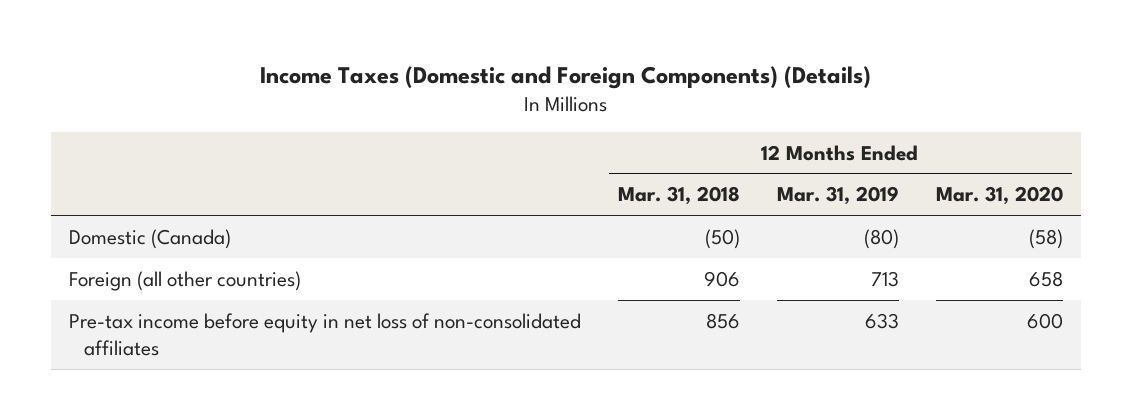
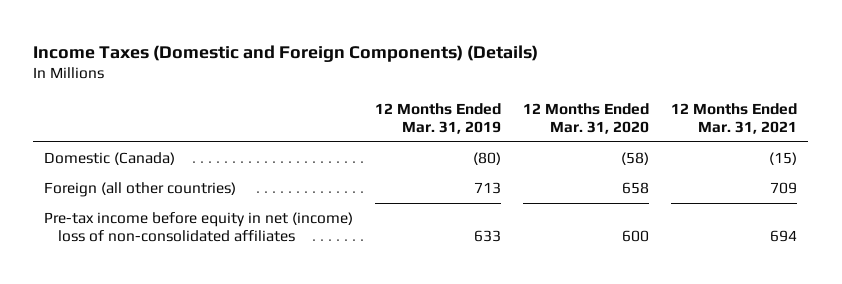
- | 12 Months Ended Mar. 31, 2018 | 12 Months Ended Mar. 31, 2019 | 12 Months Ended Mar. 31, 2020
+ | 12 Months Ended Mar. 31, 2019 | 12 Months Ended Mar. 31, 2020 | 12 Months Ended Mar. 31, 2021
- Pre-tax income before equity in net loss of non-consolidated affiliates | 856 | 633 | 600
+ Pre-tax income before equity in net (income) loss of non-consolidated affiliates | 633 | 600 | 694

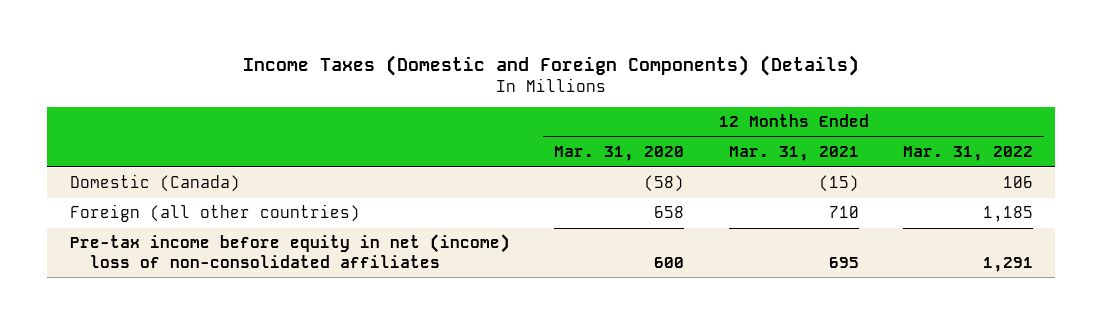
- | 12 Months Ended Mar. 31, 2019 | 12 Months Ended Mar. 31, 2020 | 12 Months Ended Mar. 31, 2021
+ | 12 Months Ended Mar. 31, 2020 | 12 Months Ended Mar. 31, 2021 | 12 Months Ended Mar. 31, 2022
- Foreign (all other countries) | 713 | 658 | 709
- Pre-tax income before equity in net (income) loss of non-consolidated affiliates | 633 | 600 | 694
+ Foreign (all other countries) | 658 | 710 | 1,185
+ Pre-tax income before equity in net (income) loss of non-consolidated affiliates | 600 | 695 | 1,291

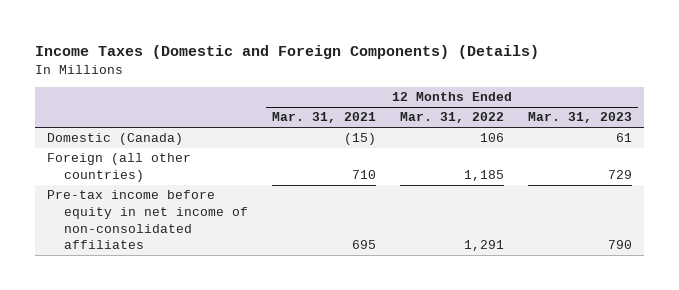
- | 12 Months Ended Mar. 31, 2020 | 12 Months Ended Mar. 31, 2021 | 12 Months Ended Mar. 31, 2022
+ | 12 Months Ended Mar. 31, 2021 | 12 Months Ended Mar. 31, 2022 | 12 Months Ended Mar. 31, 2023
- Pre-tax income before equity in net (income) loss of non-consolidated affiliates | 600 | 695 | 1,291
+ Pre-tax income before equity in net income of non-consolidated affiliates | 695 | 1,291 | 790

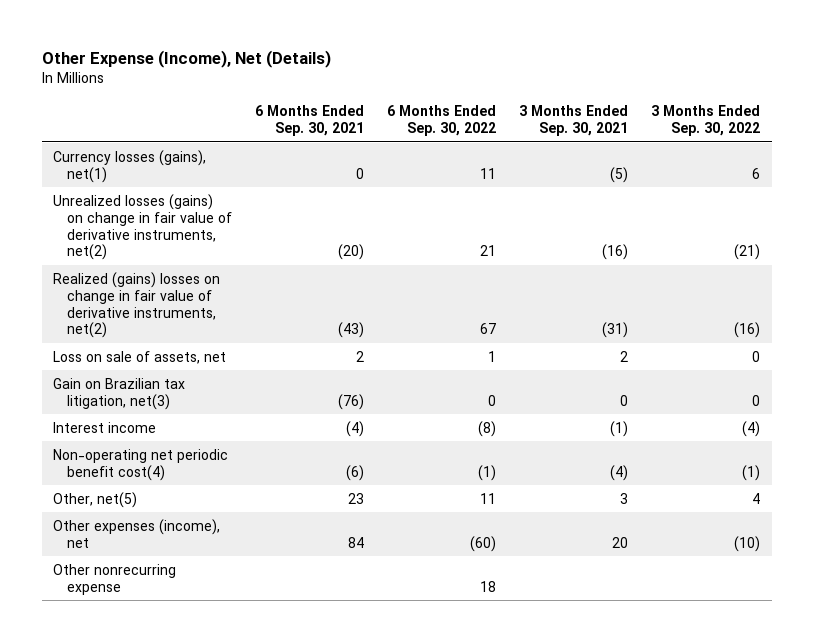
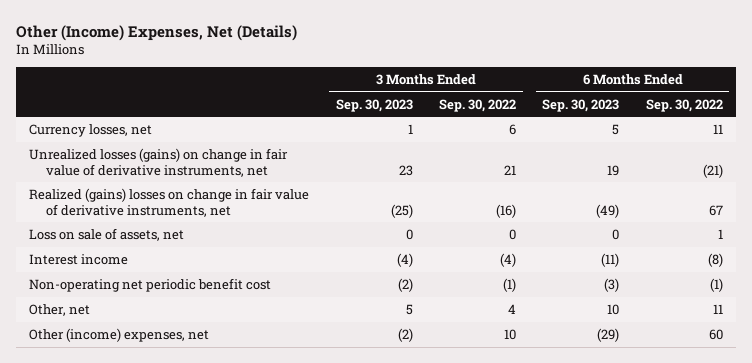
- Other Expense (Income), Net (Details)
+ Other (Income) Expenses, Net (Details)
- | 6 Months Ended Sep. 30, 2021 | 6 Months Ended Sep. 30, 2022 | 3 Months Ended Sep. 30, 2021 | 3 Months Ended Sep. 30, 2022
+ | 3 Months Ended Sep. 30, 2023 | 3 Months Ended Sep. 30, 2022 | 6 Months Ended Sep. 30, 2023 | 6 Months Ended Sep. 30, 2022
- Currency losses (gains), net(1) | 0 | 11 | (5) | 6
- Unrealized losses (gains) on change in fair value of derivative instruments, net(2) | (20) | 21 | (16) | (21)
- Realized (gains) losses on change in fair value of derivative instruments, net(2) | (43) | 67 | (31) | (16)
+ Currency losses, net | 1 | 6 | 5 | 11
+ Unrealized losses (gains) on change in fair value of derivative instruments, net | 23 | 21 | 19 | (21)
+ Realized (gains) losses on change in fair value of derivative instruments, net | (25) | (16) | (49) | 67
- Gain on Brazilian tax litigation, net(3) | (76) | 0 | 0 | 0
- Non-operating net periodic benefit cost(4) | (6) | (1) | (4) | (1)
- Other, net(5) | 23 | 11 | 3 | 4
- Other expenses (income), net | 84 | (60) | 20 | (10)
- Other nonrecurring expense | | 18 | |
+ Non-operating net periodic benefit cost | (2) | (1) | (3) | (1)
+ Other, net | 5 | 4 | 10 | 11
+ Other (income) expenses, net | (2) | 10 | (29) | 60

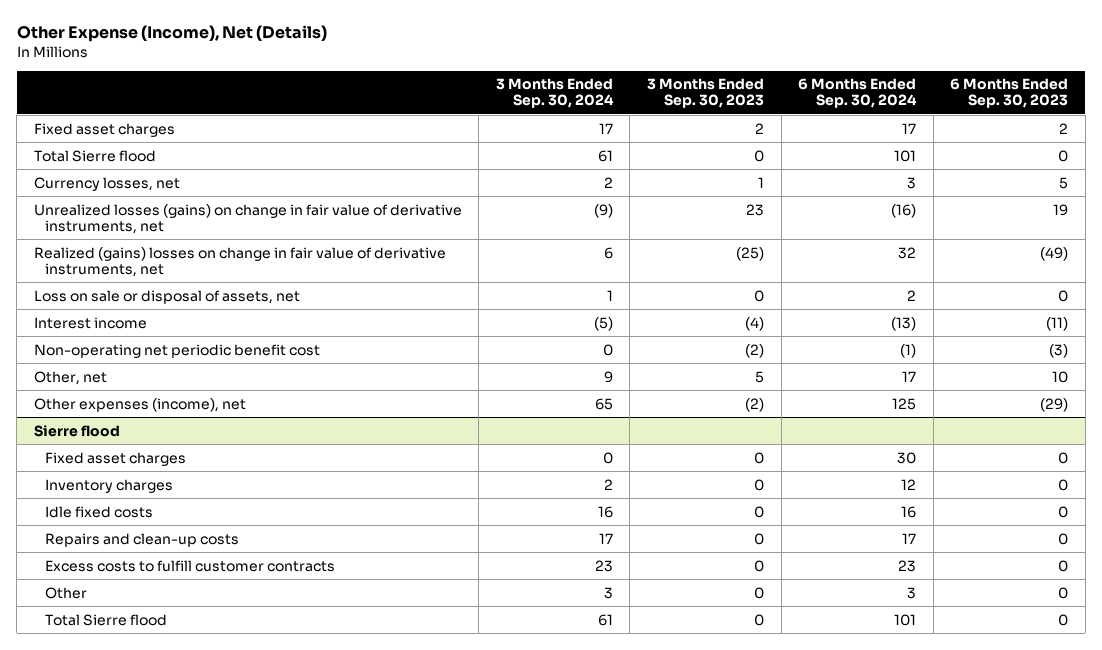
- Other (Income) Expenses, Net (Details)
+ Other Expense (Income), Net (Details)
- | 3 Months Ended Sep. 30, 2023 | 3 Months Ended Sep. 30, 2022 | 6 Months Ended Sep. 30, 2023 | 6 Months Ended Sep. 30, 2022
+ | 3 Months Ended Sep. 30, 2024 | 3 Months Ended Sep. 30, 2023 | 6 Months Ended Sep. 30, 2024 | 6 Months Ended Sep. 30, 2023
+ Fixed asset charges | 17 | 2 | 17 | 2
+ Total Sierre flood | 61 | 0 | 101 | 0
- Loss on sale of assets, net | 0 | 0 | 0 | 1
+ Loss on sale or disposal of assets, net | 1 | 0 | 2 | 0
- Other (income) expenses, net | (2) | 10 | (29) | 60
+ Other expenses (income), net | 65 | (2) | 125 | (29)
+ Sierre flood
+ Fixed asset charges | 0 | 0 | 30 | 0
+ Inventory charges | 2 | 0 | 12 | 0
+ Idle fixed costs | 16 | 0 | 16 | 0
+ Repairs and clean-up costs | 17 | 0 | 17 | 0
+ Excess costs to fulfill customer contracts | 23 | 0 | 23 | 0
+ Other | 3 | 0 | 3 | 0
+ Total Sierre flood | 61 | 0 | 101 | 0

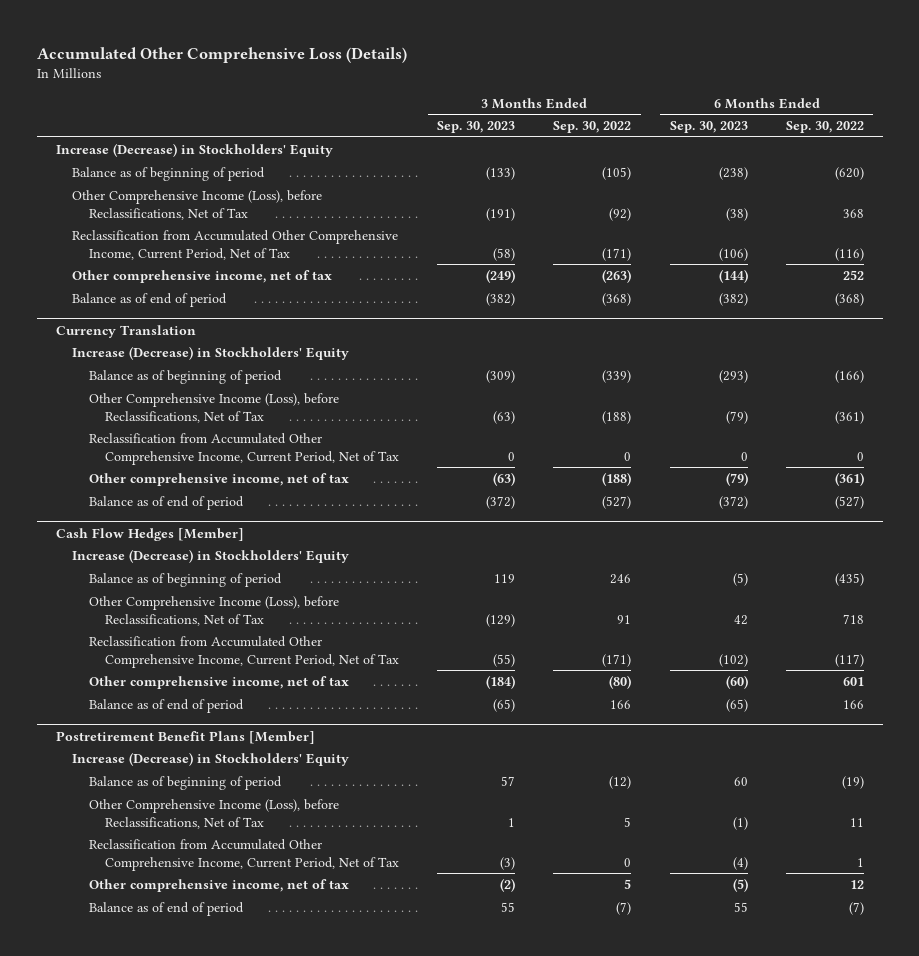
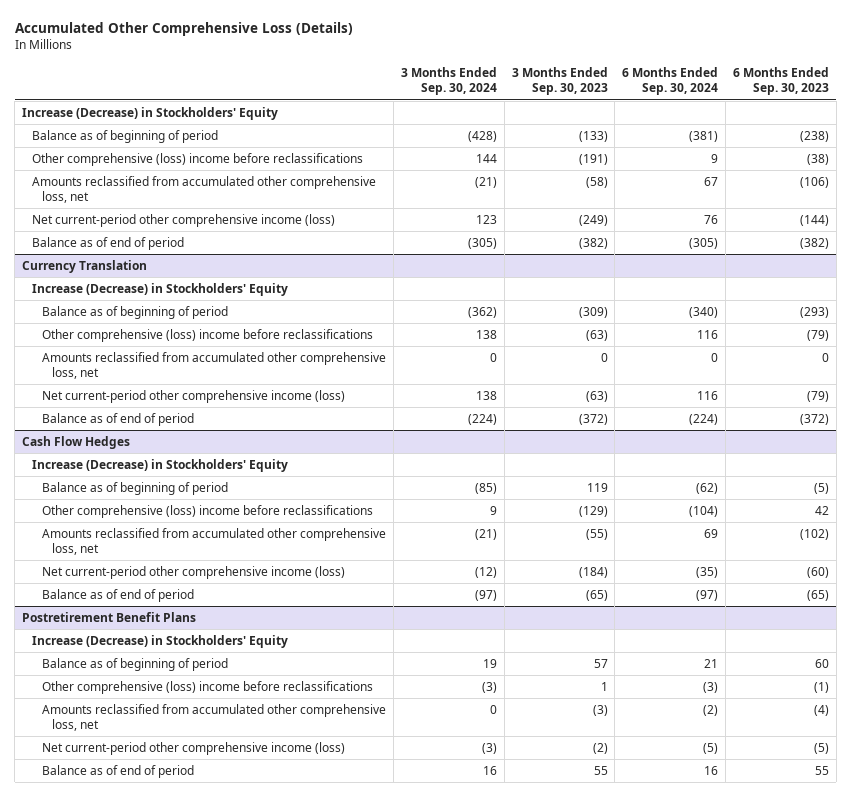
- | 3 Months Ended Sep. 30, 2023 | 3 Months Ended Sep. 30, 2022 | 6 Months Ended Sep. 30, 2023 | 6 Months Ended Sep. 30, 2022
+ | 3 Months Ended Sep. 30, 2024 | 3 Months Ended Sep. 30, 2023 | 6 Months Ended Sep. 30, 2024 | 6 Months Ended Sep. 30, 2023
- Other Comprehensive Income (Loss), before Reclassifications, Net of Tax | (191) | (92) | (38) | 368
- Reclassification from Accumulated Other Comprehensive Income, Current Period, Net of Tax | (58) | (171) | (106) | (116)
- Other comprehensive income, net of tax | (249) | (263) | (144) | 252
+ Other comprehensive (loss) income before reclassifications | 144 | (191) | 9 | (38)
+ Amounts reclassified from accumulated other comprehensive loss, net | (21) | (58) | 67 | (106)
+ Net current-period other comprehensive income (loss) | 123 | (249) | 76 | (144)
@ Currency Translation
- Other Comprehensive Income (Loss), before Reclassifications, Net of Tax | (63) | (188) | (79) | (361)
- Reclassification from Accumulated Other Comprehensive Income, Current Period, Net of Tax | 0 | 0 | 0 | 0
- Other comprehensive income, net of tax | (63) | (188) | (79) | (361)
+ Other comprehensive (loss) income before reclassifications | 138 | (63) | 116 | (79)
+ Amounts reclassified from accumulated other comprehensive loss, net | 0 | 0 | 0 | 0
+ Net current-period other comprehensive income (loss) | 138 | (63) | 116 | (79)
- Cash Flow Hedges [Member]
+ Cash Flow Hedges
- Other Comprehensive Income (Loss), before Reclassifications, Net of Tax | (129) | 91 | 42 | 718
- Reclassification from Accumulated Other Comprehensive Income, Current Period, Net of Tax | (55) | (171) | (102) | (117)
- Other comprehensive income, net of tax | (184) | (80) | (60) | 601
+ Other comprehensive (loss) income before reclassifications | 9 | (129) | (104) | 42
+ Amounts reclassified from accumulated other comprehensive loss, net | (21) | (55) | 69 | (102)
+ Net current-period other comprehensive income (loss) | (12) | (184) | (35) | (60)
- Postretirement Benefit Plans [Member]
+ Postretirement Benefit Plans
- Other Comprehensive Income (Loss), before Reclassifications, Net of Tax | 1 | 5 | (1) | 11
- Reclassification from Accumulated Other Comprehensive Income, Current Period, Net of Tax | (3) | 0 | (4) | 1
- Other comprehensive income, net of tax | (2) | 5 | (5) | 12
+ Other comprehensive (loss) income before reclassifications | (3) | 1 | (3) | (1)
+ Amounts reclassified from accumulated other comprehensive loss, net | 0 | (3) | (2) | (4)
+ Net current-period other comprehensive income (loss) | (3) | (2) | (5) | (5)

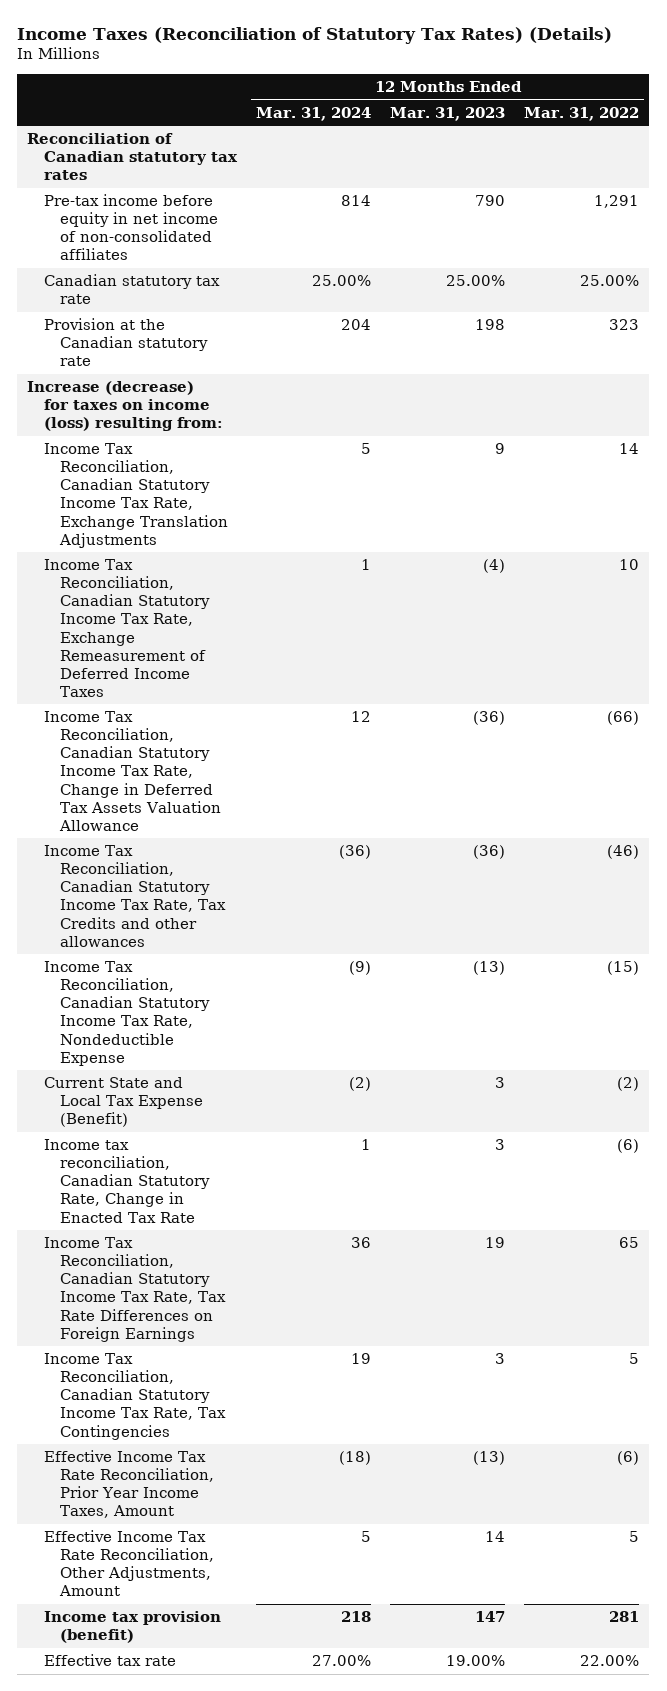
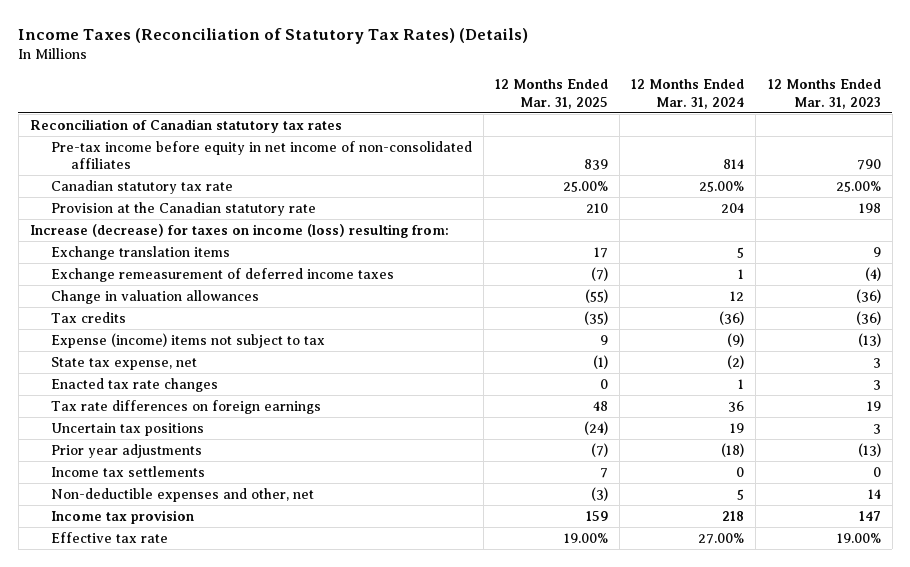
- | 12 Months Ended Mar. 31, 2024 | 12 Months Ended Mar. 31, 2023 | 12 Months Ended Mar. 31, 2022
+ | 12 Months Ended Mar. 31, 2025 | 12 Months Ended Mar. 31, 2024 | 12 Months Ended Mar. 31, 2023
- Income Tax Reconciliation, Canadian Statutory Income Tax Rate, Exchange Translation Adjustments | 5 | 9 | 14
- Income Tax Reconciliation, Canadian Statutory Income Tax Rate, Exchange Remeasurement of Deferred Income Taxes | 1 | (4) | 10
- Income Tax Reconciliation, Canadian Statutory Income Tax Rate, Change in Deferred Tax Assets Valuation Allowance | 12 | (36) | (66)
- Income Tax Reconciliation, Canadian Statutory Income Tax Rate, Tax Credits and other allowances | (36) | (36) | (46)
- Income Tax Reconciliation, Canadian Statutory Income Tax Rate, Nondeductible Expense | (9) | (13) | (15)
- Current State and Local Tax Expense (Benefit) | (2) | 3 | (2)
- Income tax reconciliation, Canadian Statutory Rate, Change in Enacted Tax Rate | 1 | 3 | (6)
- Income Tax Reconciliation, Canadian Statutory Income Tax Rate, Tax Rate Differences on Foreign Earnings | 36 | 19 | 65
- Income Tax Reconciliation, Canadian Statutory Income Tax Rate, Tax Contingencies | 19 | 3 | 5
- Effective Income Tax Rate Reconciliation, Prior Year Income Taxes, Amount | (18) | (13) | (6)
- Effective Income Tax Rate Reconciliation, Other Adjustments, Amount | 5 | 14 | 5
- Income tax provision (benefit) | 218 | 147 | 281
+ Exchange translation items | 17 | 5 | 9
+ Exchange remeasurement of deferred income taxes | (7) | 1 | (4)
+ Change in valuation allowances | (55) | 12 | (36)
+ Tax credits | (35) | (36) | (36)
+ Expense (income) items not subject to tax | 9 | (9) | (13)
+ State tax expense, net | (1) | (2) | 3
+ Enacted tax rate changes | 0 | 1 | 3
+ Tax rate differences on foreign earnings | 48 | 36 | 19
+ Uncertain tax positions | (24) | 19 | 3
+ Prior year adjustments | (7) | (18) | (13)
+ Income tax settlements | 7 | 0 | 0
+ Non-deductible expenses and other, net | (3) | 5 | 14
+ Income tax provision | 159 | 218 | 147

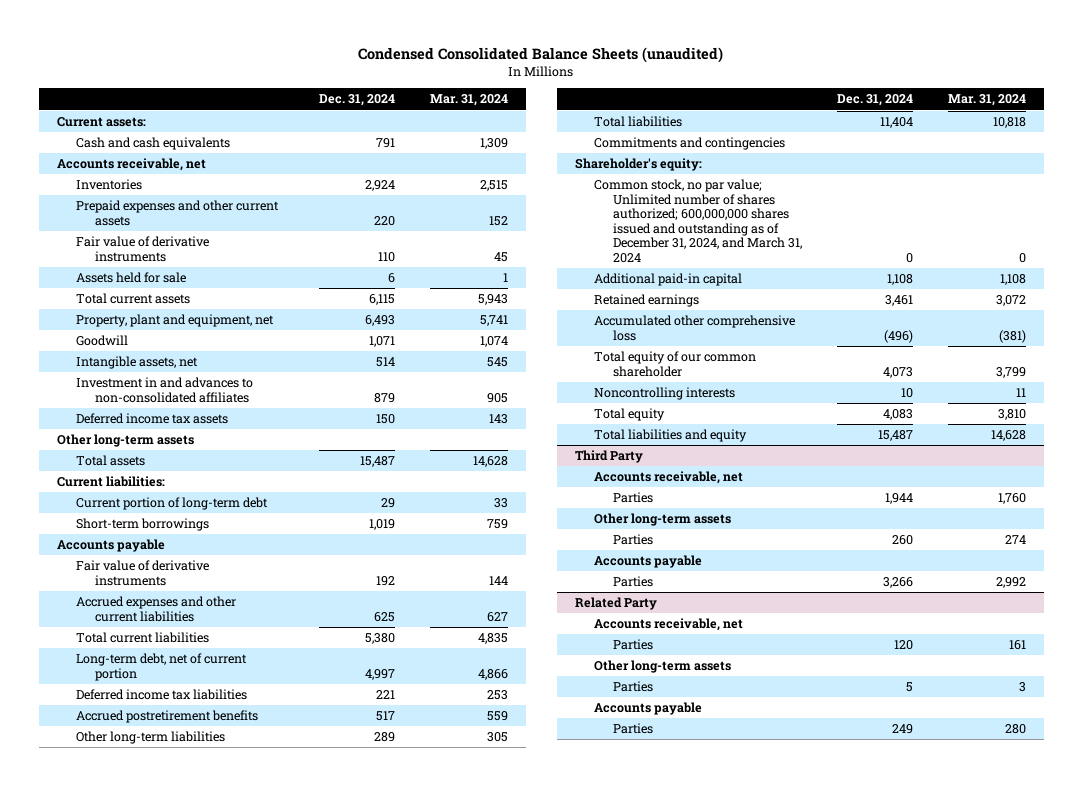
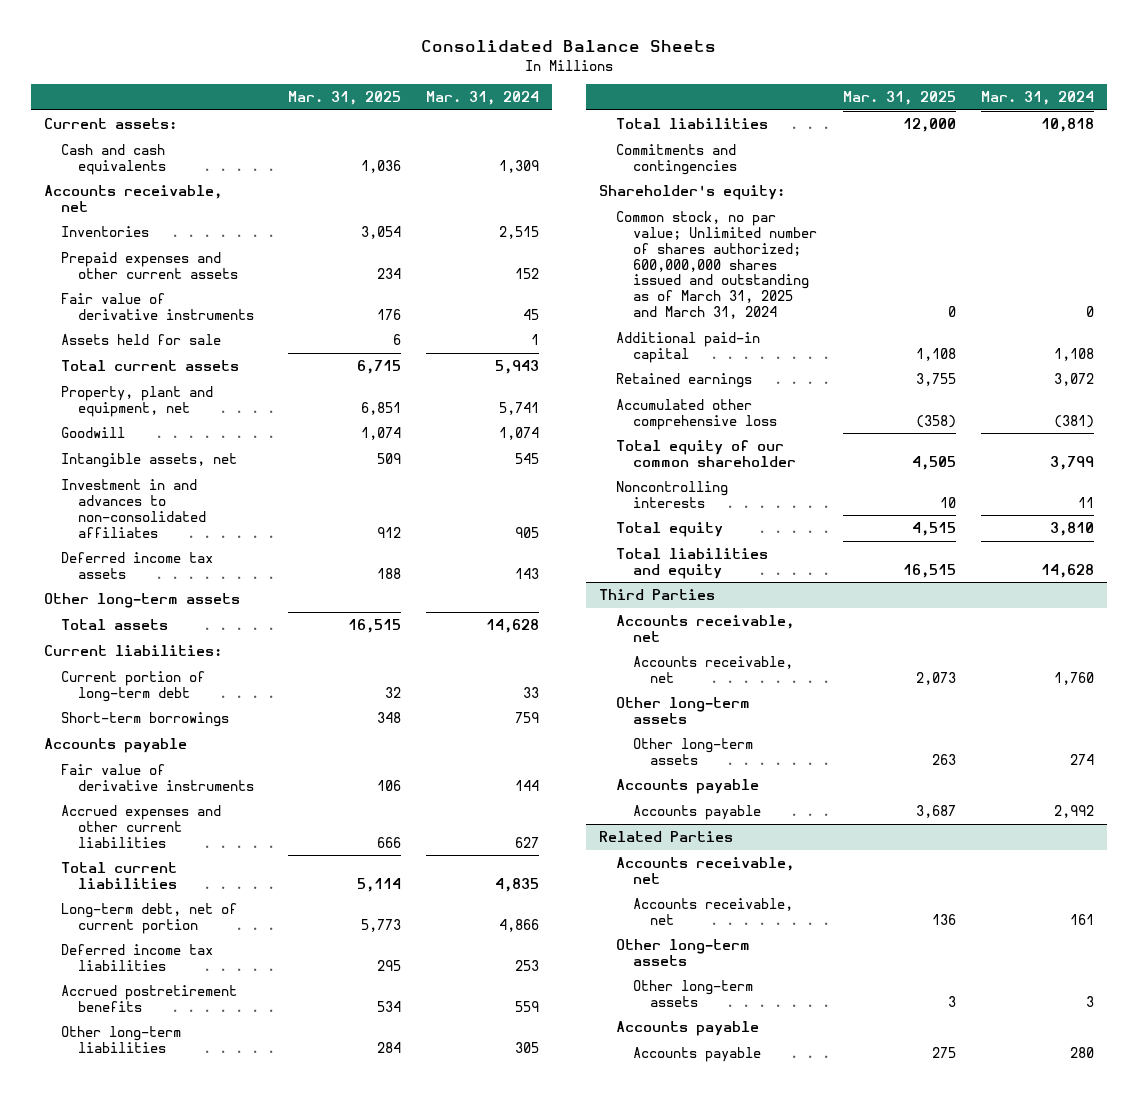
- Condensed Consolidated Balance Sheets (unaudited)
+ Consolidated Balance Sheets
- | Dec. 31, 2024 | Mar. 31, 2024
+ | Mar. 31, 2025 | Mar. 31, 2024
- Common stock, no par value; Unlimited number of shares authorized; 600,000,000 shares issued and outstanding as of December 31, 2024, and March 31, 2024 | 0 | 0
+ Common stock, no par value; Unlimited number of shares authorized; 600,000,000 shares issued and outstanding as of March 31, 2025 and March 31, 2024 | 0 | 0
- Third Party
+ Third Parties
- Parties | 1,944 | 1,760
+ Accounts receivable, net | 2,073 | 1,760
- Parties | 260 | 274
+ Other long-term assets | 263 | 274
- Parties | 3,266 | 2,992
- Related Party
+ Accounts payable | 3,687 | 2,992
+ Related Parties
- Parties | 120 | 161
+ Accounts receivable, net | 136 | 161
- Parties | 5 | 3
+ Other long-term assets | 3 | 3
- Parties | 249 | 280
+ Accounts payable | 275 | 280

